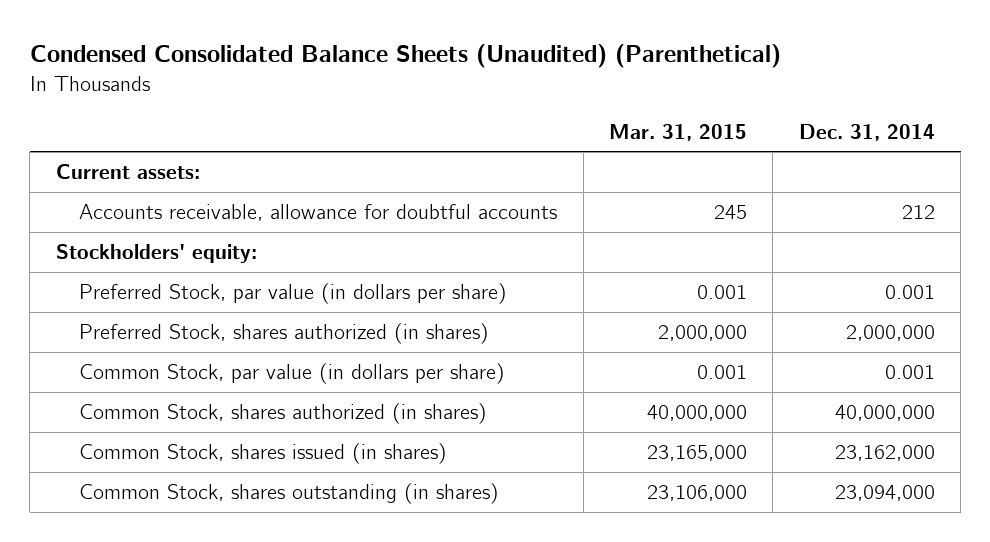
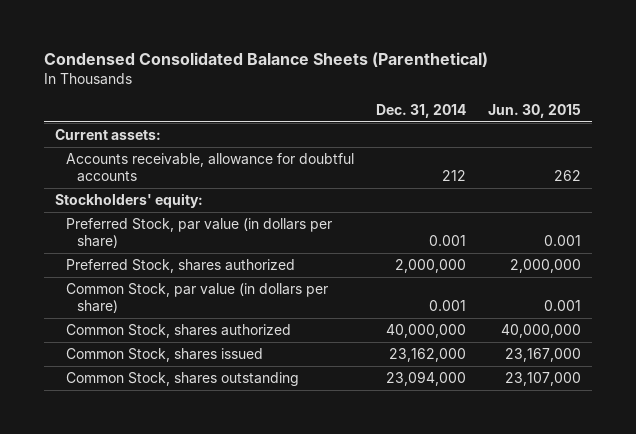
- Condensed Consolidated Balance Sheets (Unaudited) (Parenthetical)
+ Condensed Consolidated Balance Sheets (Parenthetical)
- | Mar. 31, 2015 | Dec. 31, 2014
+ | Dec. 31, 2014 | Jun. 30, 2015
- Preferred Stock, shares authorized (in shares) | 2,000,000 | 2,000,000
+ Preferred Stock, shares authorized | 2,000,000 | 2,000,000
- Common Stock, shares authorized (in shares) | 40,000,000 | 40,000,000
- Common Stock, shares issued (in shares) | 23,165,000 | 23,162,000
- Common Stock, shares outstanding (in shares) | 23,106,000 | 23,094,000
+ Common Stock, shares authorized | 40,000,000 | 40,000,000
+ Common Stock, shares issued | 23,162,000 | 23,167,000
+ Common Stock, shares outstanding | 23,094,000 | 23,107,000

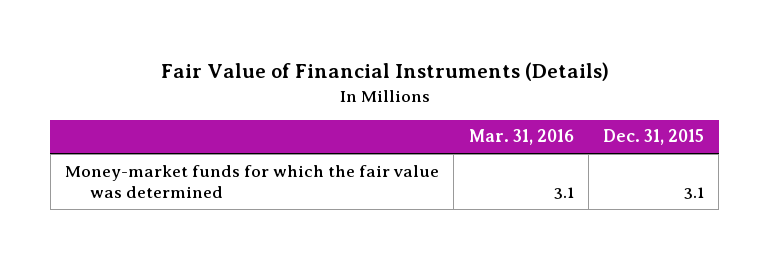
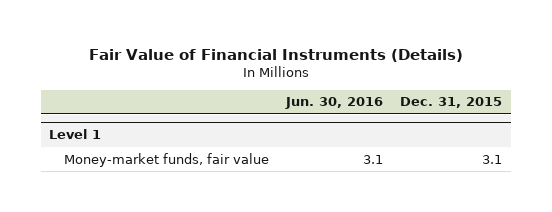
- | Mar. 31, 2016 | Dec. 31, 2015
+ | Jun. 30, 2016 | Dec. 31, 2015
- Money-market funds for which the fair value was determined | 3.1 | 3.1
+ Level 1
+ Money-market funds, fair value | 3.1 | 3.1

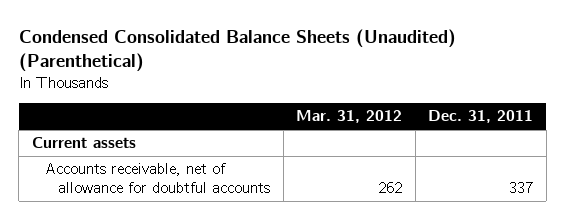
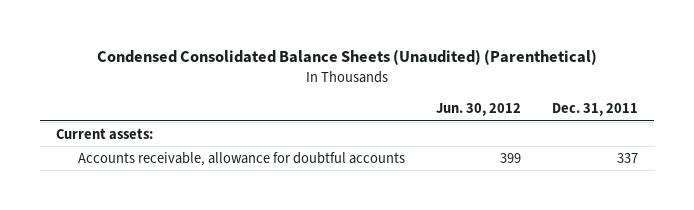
- | Mar. 31, 2012 | Dec. 31, 2011
+ | Jun. 30, 2012 | Dec. 31, 2011
- Current assets
- Accounts receivable, net of allowance for doubtful accounts | 262 | 337
+ Current assets:
+ Accounts receivable, allowance for doubtful accounts | 399 | 337

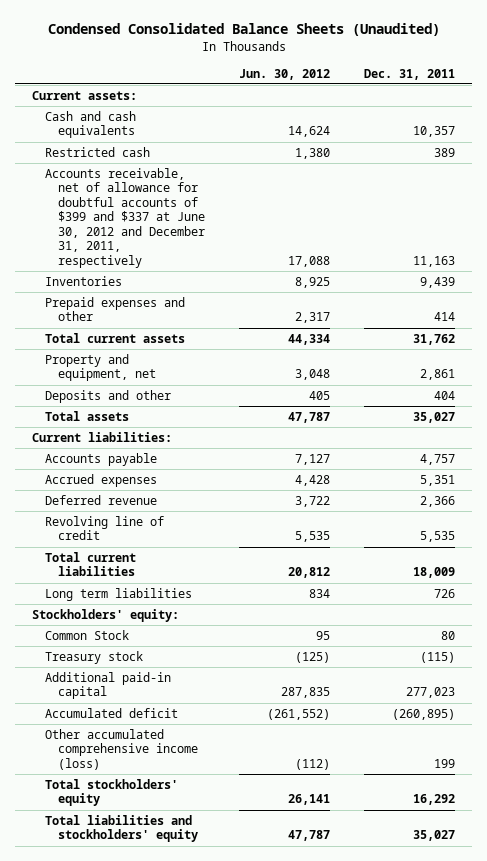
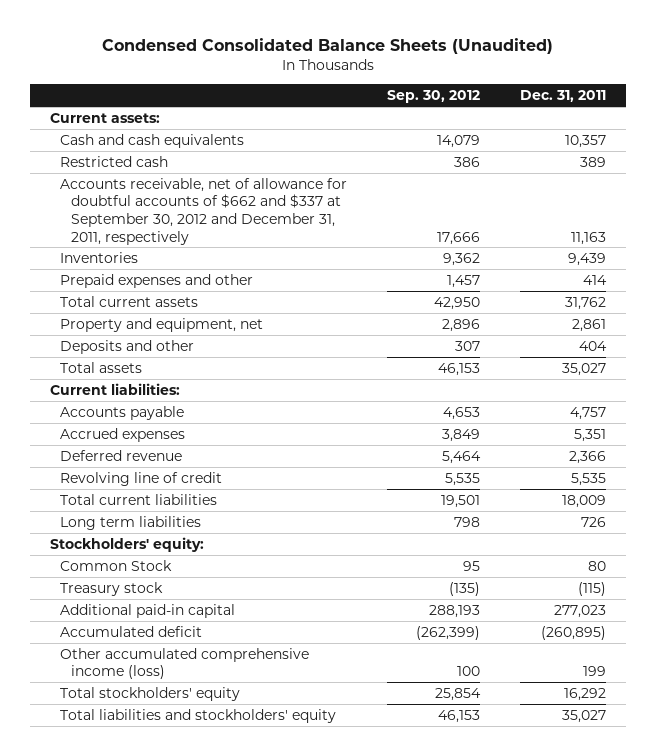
- | Jun. 30, 2012 | Dec. 31, 2011
+ | Sep. 30, 2012 | Dec. 31, 2011
- Accounts receivable, net of allowance for doubtful accounts of $399 and $337 at June 30, 2012 and December 31, 2011, respectively | 17,088 | 11,163
+ Accounts receivable, net of allowance for doubtful accounts of $662 and $337 at September 30, 2012 and December 31, 2011, respectively | 17,666 | 11,163

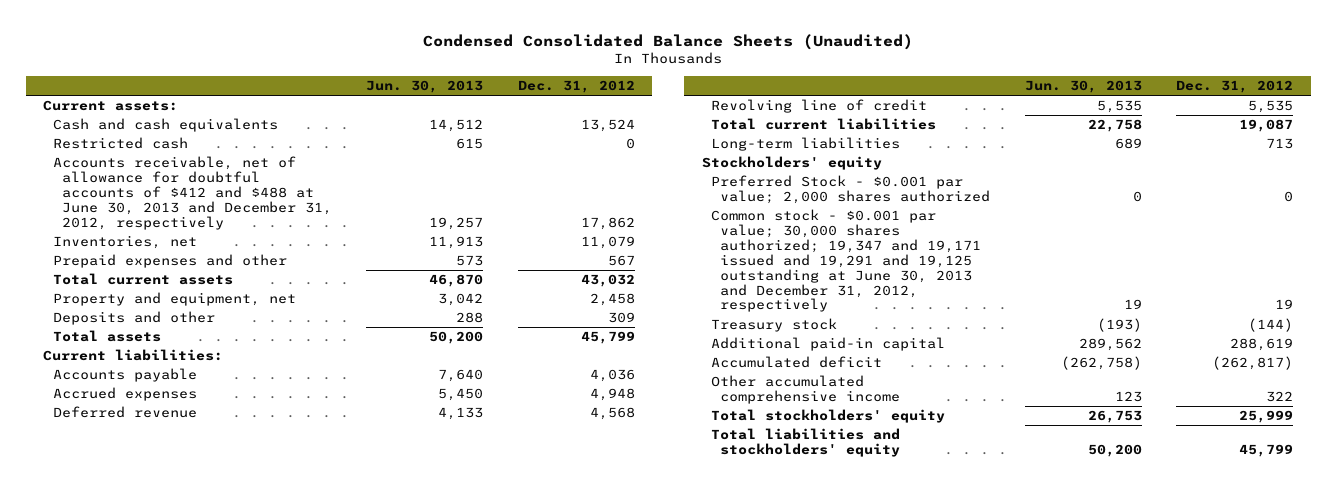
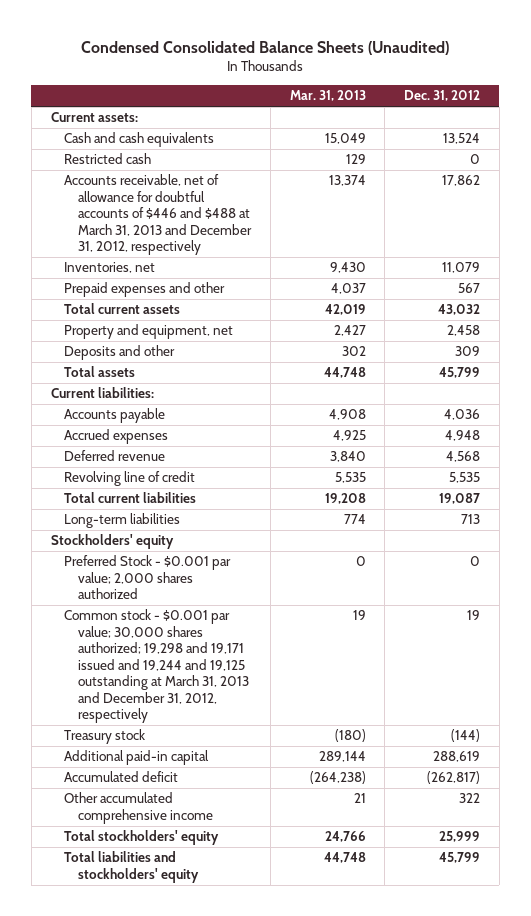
- | Jun. 30, 2013 | Dec. 31, 2012
+ | Mar. 31, 2013 | Dec. 31, 2012
- Accounts receivable, net of allowance for doubtful accounts of $412 and $488 at June 30, 2013 and December 31, 2012, respectively | 19,257 | 17,862
+ Accounts receivable, net of allowance for doubtful accounts of $446 and $488 at March 31, 2013 and December 31, 2012, respectively | 13,374 | 17,862
- Common stock - $0.001 par value; 30,000 shares authorized; 19,347 and 19,171 issued and 19,291 and 19,125 outstanding at June 30, 2013 and December 31, 2012, respectively | 19 | 19
+ Common stock - $0.001 par value; 30,000 shares authorized; 19,298 and 19,171 issued and 19,244 and 19,125 outstanding at March 31, 2013 and December 31, 2012, respectively | 19 | 19

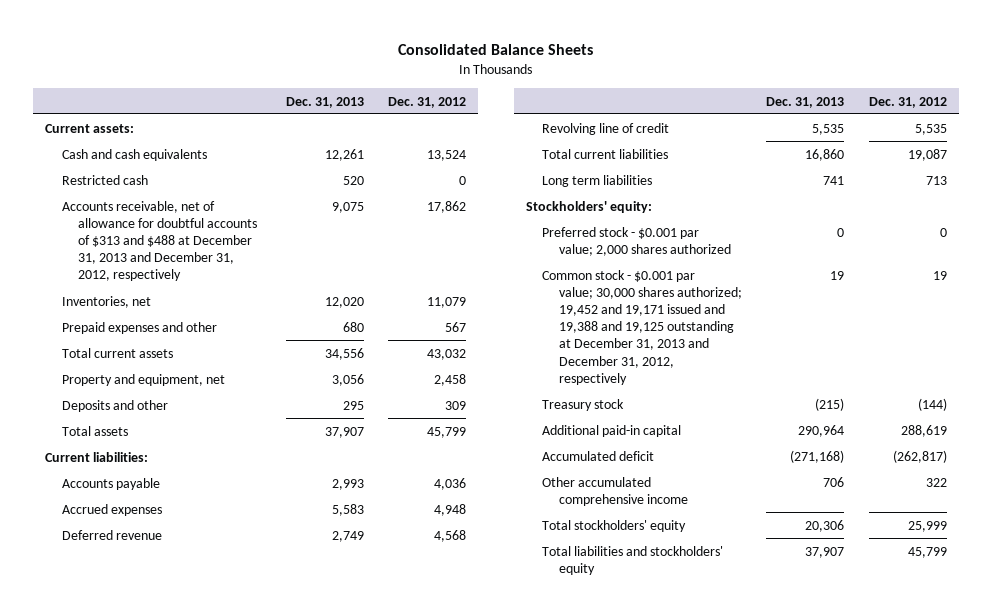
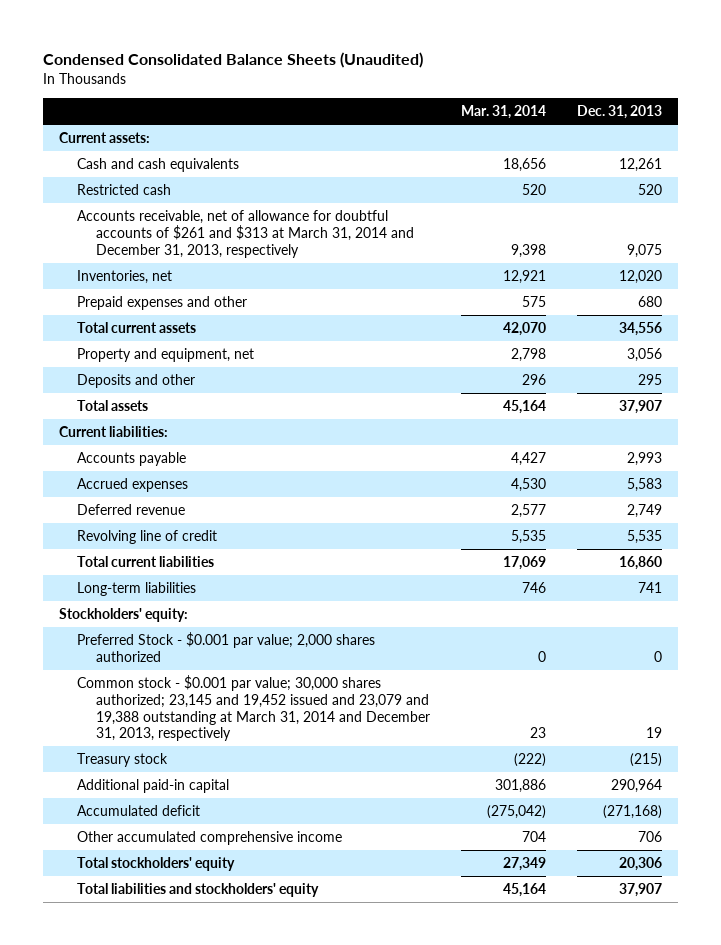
- Consolidated Balance Sheets
+ Condensed Consolidated Balance Sheets (Unaudited)
- | Dec. 31, 2013 | Dec. 31, 2012
+ | Mar. 31, 2014 | Dec. 31, 2013
- Accounts receivable, net of allowance for doubtful accounts of $313 and $488 at December 31, 2013 and December 31, 2012, respectively | 9,075 | 17,862
+ Accounts receivable, net of allowance for doubtful accounts of $261 and $313 at March 31, 2014 and December 31, 2013, respectively | 9,398 | 9,075
- Long term liabilities | 741 | 713
+ Long-term liabilities | 746 | 741
- Preferred stock - $0.001 par value; 2,000 shares authorized | 0 | 0
- Common stock - $0.001 par value; 30,000 shares authorized; 19,452 and 19,171 issued and 19,388 and 19,125 outstanding at December 31, 2013 and December 31, 2012, respectively | 19 | 19
+ Preferred Stock - $0.001 par value; 2,000 shares authorized | 0 | 0
+ Common stock - $0.001 par value; 30,000 shares authorized; 23,145 and 19,452 issued and 23,079 and 19,388 outstanding at March 31, 2014 and December 31, 2013, respectively | 23 | 19

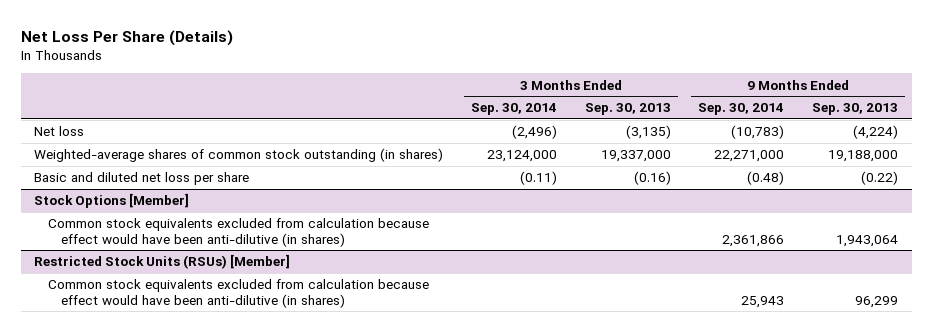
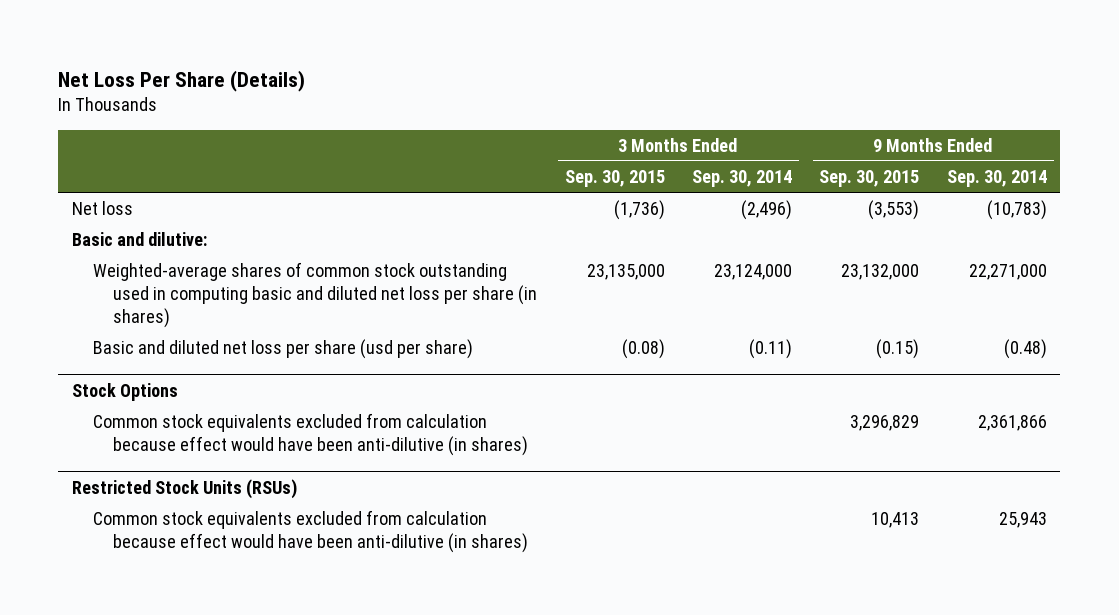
- | 3 Months Ended Sep. 30, 2014 | 3 Months Ended Sep. 30, 2013 | 9 Months Ended Sep. 30, 2014 | 9 Months Ended Sep. 30, 2013
+ | 3 Months Ended Sep. 30, 2015 | 3 Months Ended Sep. 30, 2014 | 9 Months Ended Sep. 30, 2015 | 9 Months Ended Sep. 30, 2014
- Weighted-average shares of common stock outstanding (in shares) | 23,124,000 | 19,337,000 | 22,271,000 | 19,188,000
- Basic and diluted net loss per share | (0.11) | (0.16) | (0.48) | (0.22)
- Stock Options [Member]
+ Basic and dilutive:
+ Weighted-average shares of common stock outstanding used in computing basic and diluted net loss per share (in shares) | 23,135,000 | 23,124,000 | 23,132,000 | 22,271,000
+ Basic and diluted net loss per share (usd per share) | (0.08) | (0.11) | (0.15) | (0.48)
+ Stock Options
- Restricted Stock Units (RSUs) [Member]
+ Restricted Stock Units (RSUs)

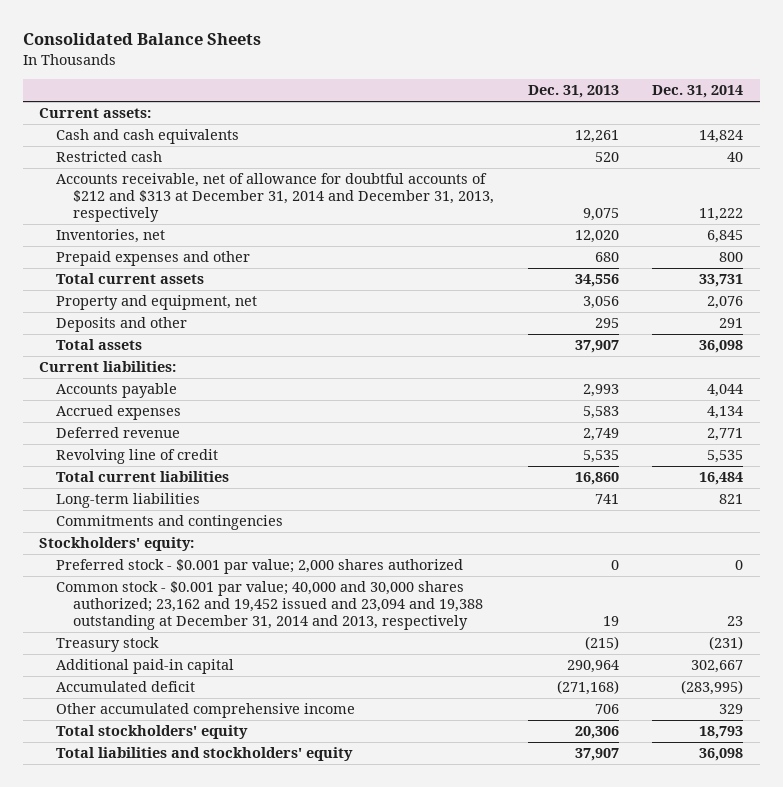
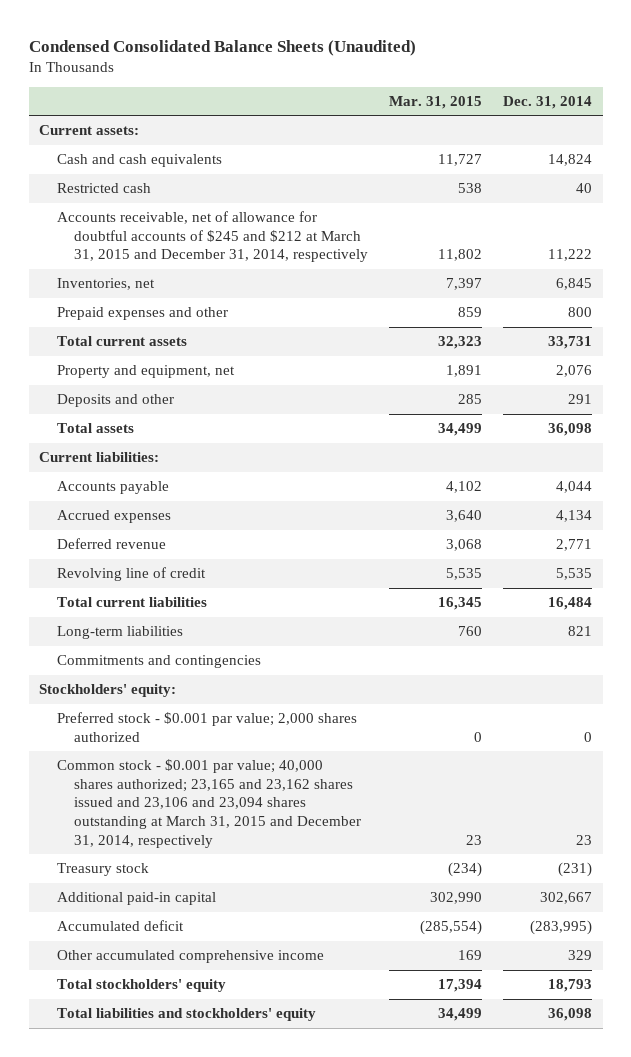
- Consolidated Balance Sheets
+ Condensed Consolidated Balance Sheets (Unaudited)
- | Dec. 31, 2013 | Dec. 31, 2014
+ | Mar. 31, 2015 | Dec. 31, 2014
- Accounts receivable, net of allowance for doubtful accounts of $212 and $313 at December 31, 2014 and December 31, 2013, respectively | 9,075 | 11,222
+ Accounts receivable, net of allowance for doubtful accounts of $245 and $212 at March 31, 2015 and December 31, 2014, respectively | 11,802 | 11,222
- Common stock - $0.001 par value; 40,000 and 30,000 shares authorized; 23,162 and 19,452 issued and 23,094 and 19,388 outstanding at December 31, 2014 and 2013, respectively | 19 | 23
+ Common stock - $0.001 par value; 40,000 shares authorized; 23,165 and 23,162 shares issued and 23,106 and 23,094 shares outstanding at March 31, 2015 and December 31, 2014, respectively | 23 | 23

